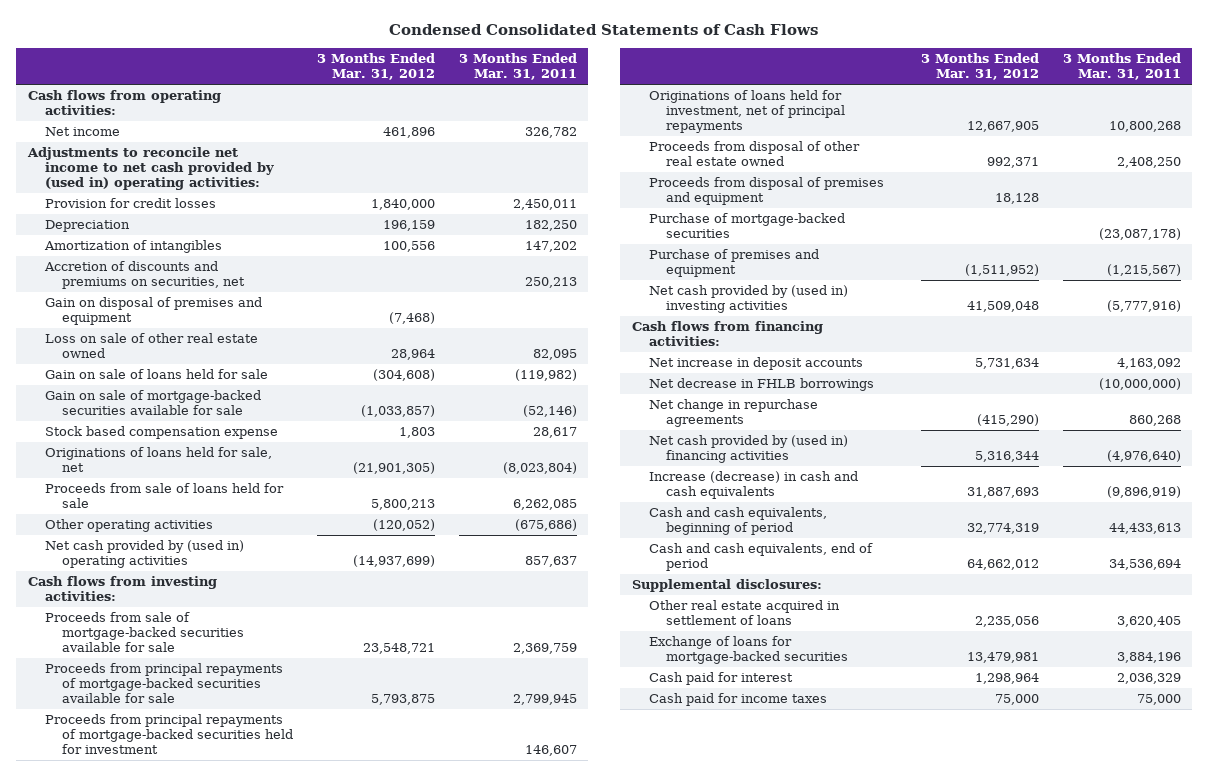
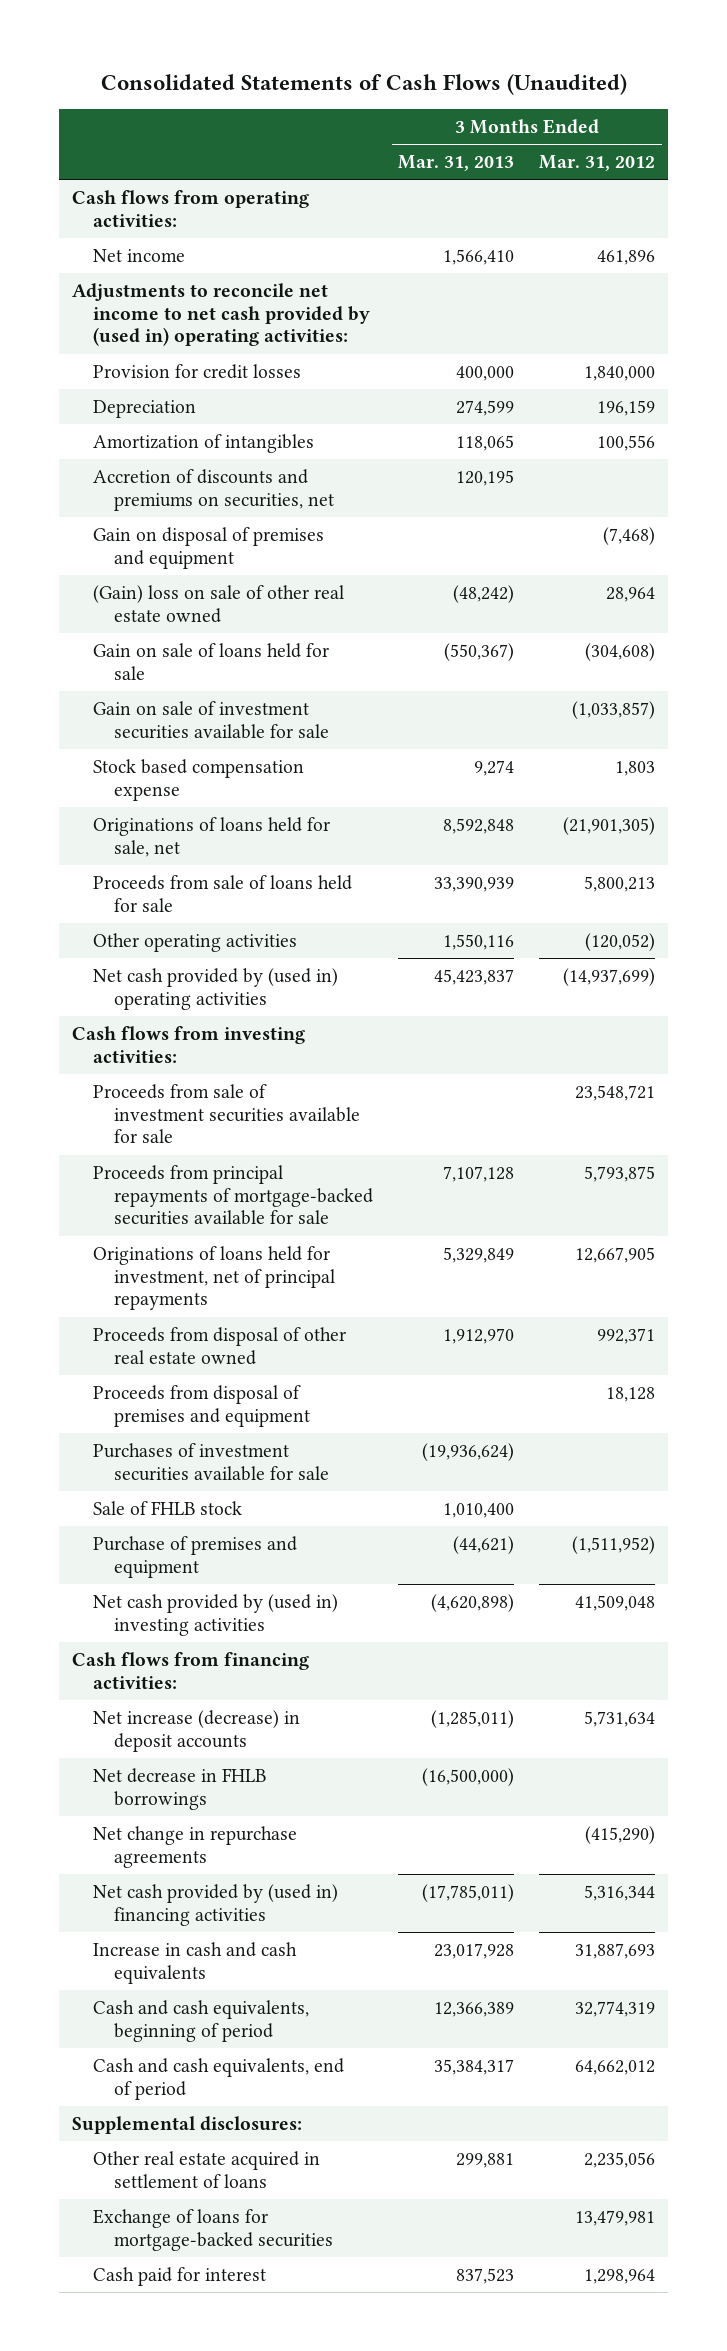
- Condensed Consolidated Statements of Cash Flows
+ Consolidated Statements of Cash Flows (Unaudited)
- | 3 Months Ended Mar. 31, 2012 | 3 Months Ended Mar. 31, 2011
+ | 3 Months Ended Mar. 31, 2013 | 3 Months Ended Mar. 31, 2012
- Loss on sale of other real estate owned | 28,964 | 82,095
+ (Gain) loss on sale of other real estate owned | (48,242) | 28,964
- Gain on sale of mortgage-backed securities available for sale | (1,033,857) | (52,146)
+ Gain on sale of investment securities available for sale | | (1,033,857)
- Proceeds from sale of mortgage-backed securities available for sale | 23,548,721 | 2,369,759
+ Proceeds from sale of investment securities available for sale | | 23,548,721
- Proceeds from principal repayments of mortgage-backed securities held for investment | | 146,607
- Purchase of mortgage-backed securities | | (23,087,178)
+ Purchases of investment securities available for sale | (19,936,624) |
+ Sale of FHLB stock | 1,010,400 |
- Net increase in deposit accounts | 5,731,634 | 4,163,092
+ Net increase (decrease) in deposit accounts | (1,285,011) | 5,731,634
- Increase (decrease) in cash and cash equivalents | 31,887,693 | (9,896,919)
+ Increase in cash and cash equivalents | 23,017,928 | 31,887,693
- Cash paid for income taxes | 75,000 | 75,000

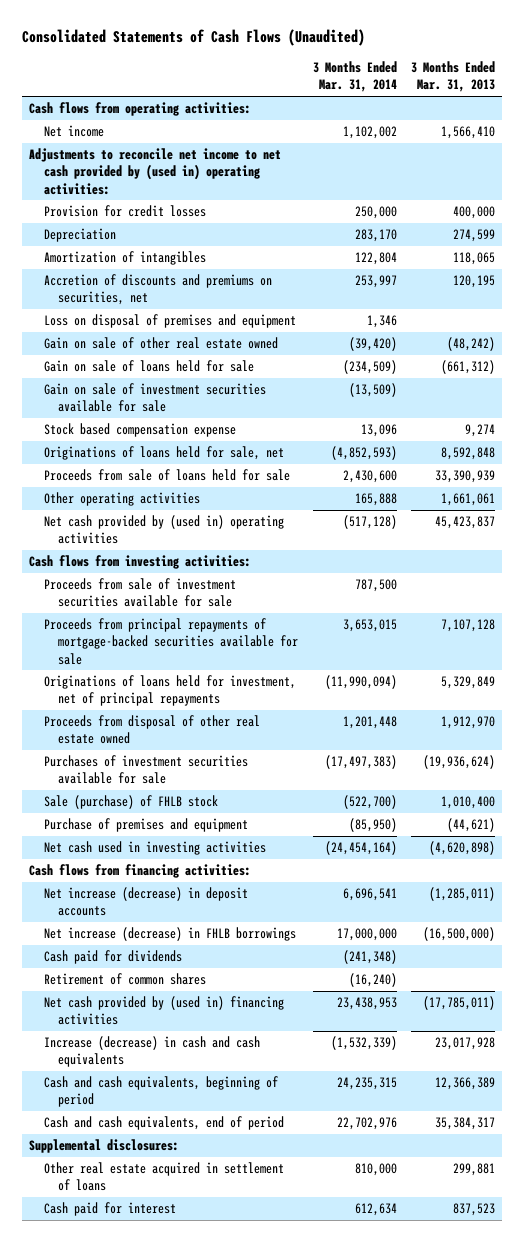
- | 3 Months Ended Mar. 31, 2013 | 3 Months Ended Mar. 31, 2012
+ | 3 Months Ended Mar. 31, 2014 | 3 Months Ended Mar. 31, 2013
- Gain on disposal of premises and equipment | | (7,468)
- (Gain) loss on sale of other real estate owned | (48,242) | 28,964
- Gain on sale of loans held for sale | (550,367) | (304,608)
+ Loss on disposal of premises and equipment | 1,346 |
+ Gain on sale of other real estate owned | (39,420) | (48,242)
+ Gain on sale of loans held for sale | (234,509) | (661,312)
- Other operating activities | 1,550,116 | (120,052)
+ Other operating activities | 165,888 | 1,661,061
- Proceeds from disposal of premises and equipment | | 18,128
- Sale of FHLB stock | 1,010,400 |
+ Sale (purchase) of FHLB stock | (522,700) | 1,010,400
- Net cash provided by (used in) investing activities | (4,620,898) | 41,509,048
+ Net cash used in investing activities | (24,454,164) | (4,620,898)
- Net decrease in FHLB borrowings | (16,500,000) |
- Net change in repurchase agreements | | (415,290)
+ Net increase (decrease) in FHLB borrowings | 17,000,000 | (16,500,000)
+ Cash paid for dividends | (241,348) |
+ Retirement of common shares | (16,240) |
- Increase in cash and cash equivalents | 23,017,928 | 31,887,693
+ Increase (decrease) in cash and cash equivalents | (1,532,339) | 23,017,928
- Exchange of loans for mortgage-backed securities | | 13,479,981

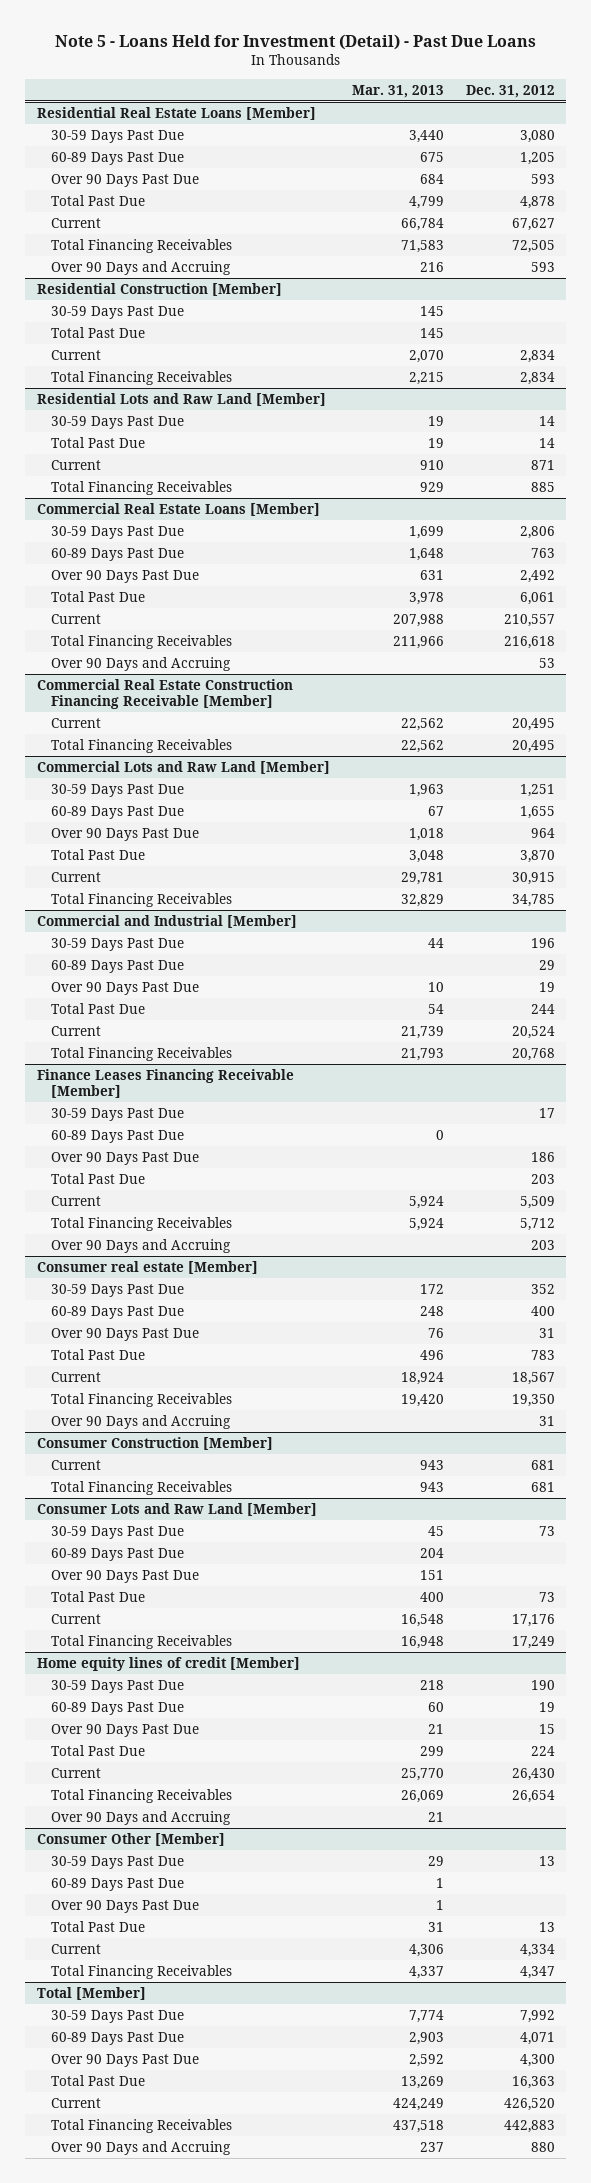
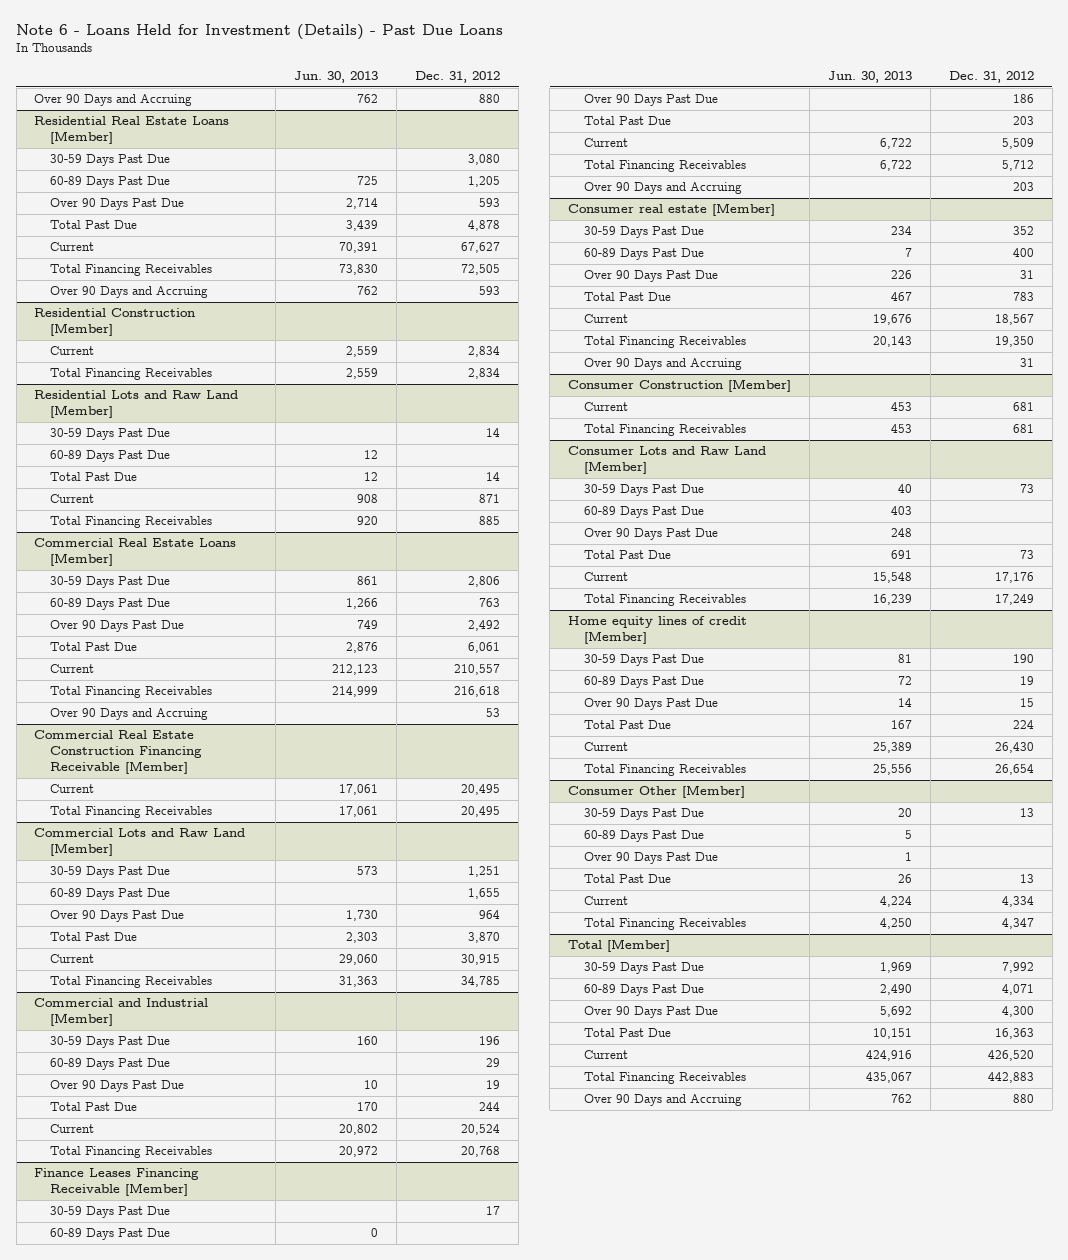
- Note 5 - Loans Held for Investment (Detail) - Past Due Loans
+ Note 6 - Loans Held for Investment (Details) - Past Due Loans
- | Mar. 31, 2013 | Dec. 31, 2012
+ | Jun. 30, 2013 | Dec. 31, 2012
+ Over 90 Days and Accruing | 762 | 880
@ Residential Construction [Member]
- 30-59 Days Past Due | 145 |
- Total Past Due | 145 |
@ Residential Lots and Raw Land [Member]
+ 60-89 Days Past Due | 12 |
@ Home equity lines of credit [Member]
- Over 90 Days and Accruing | 21 |

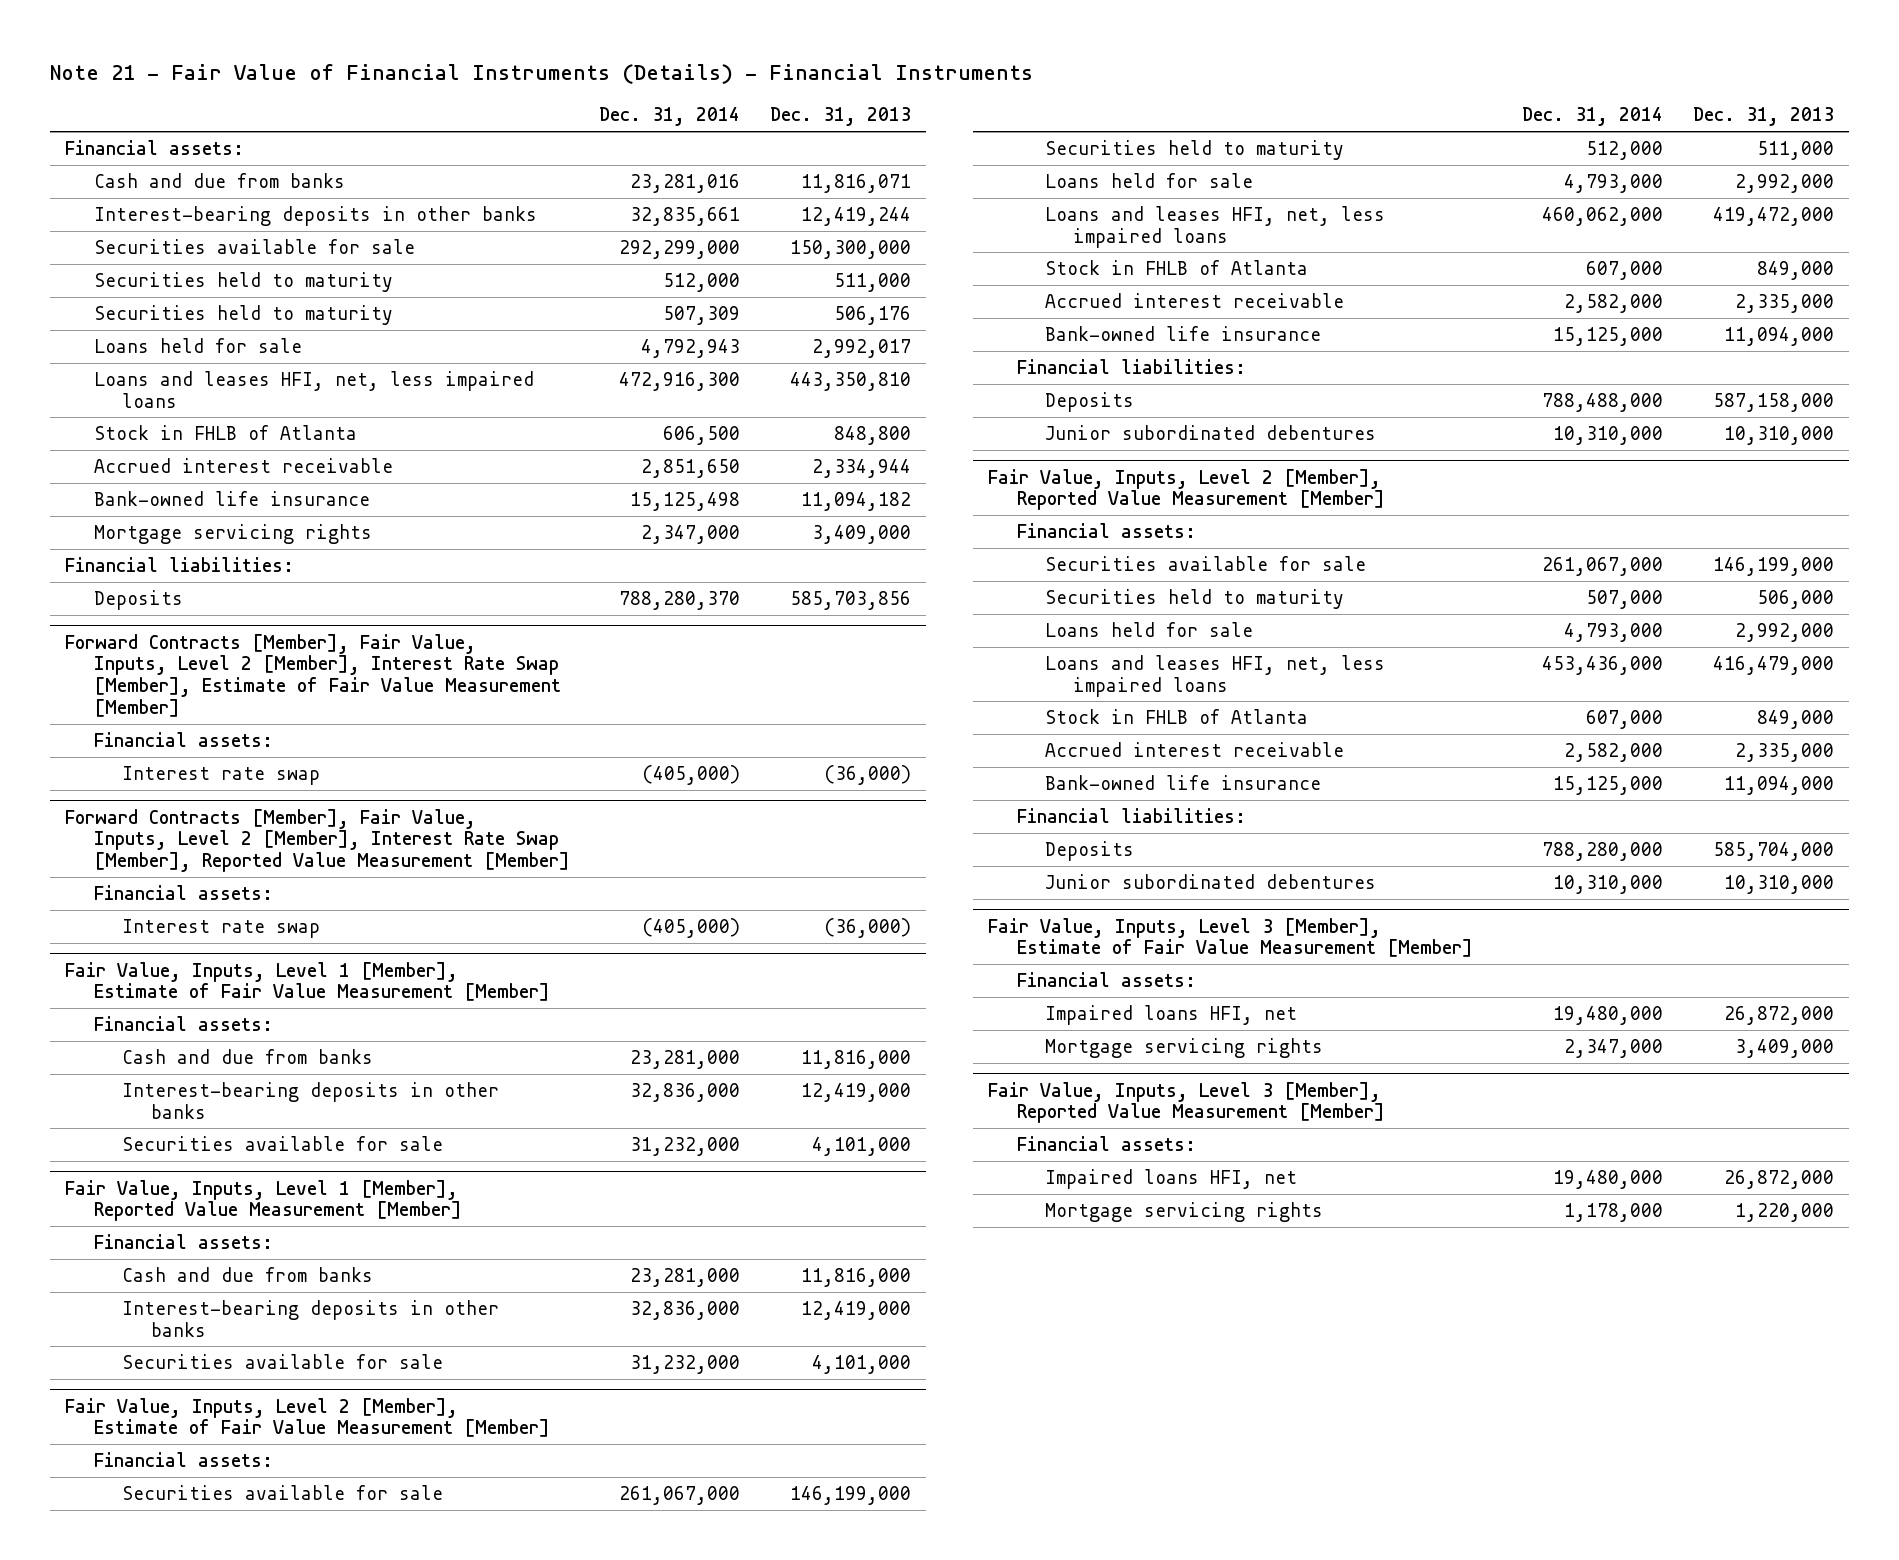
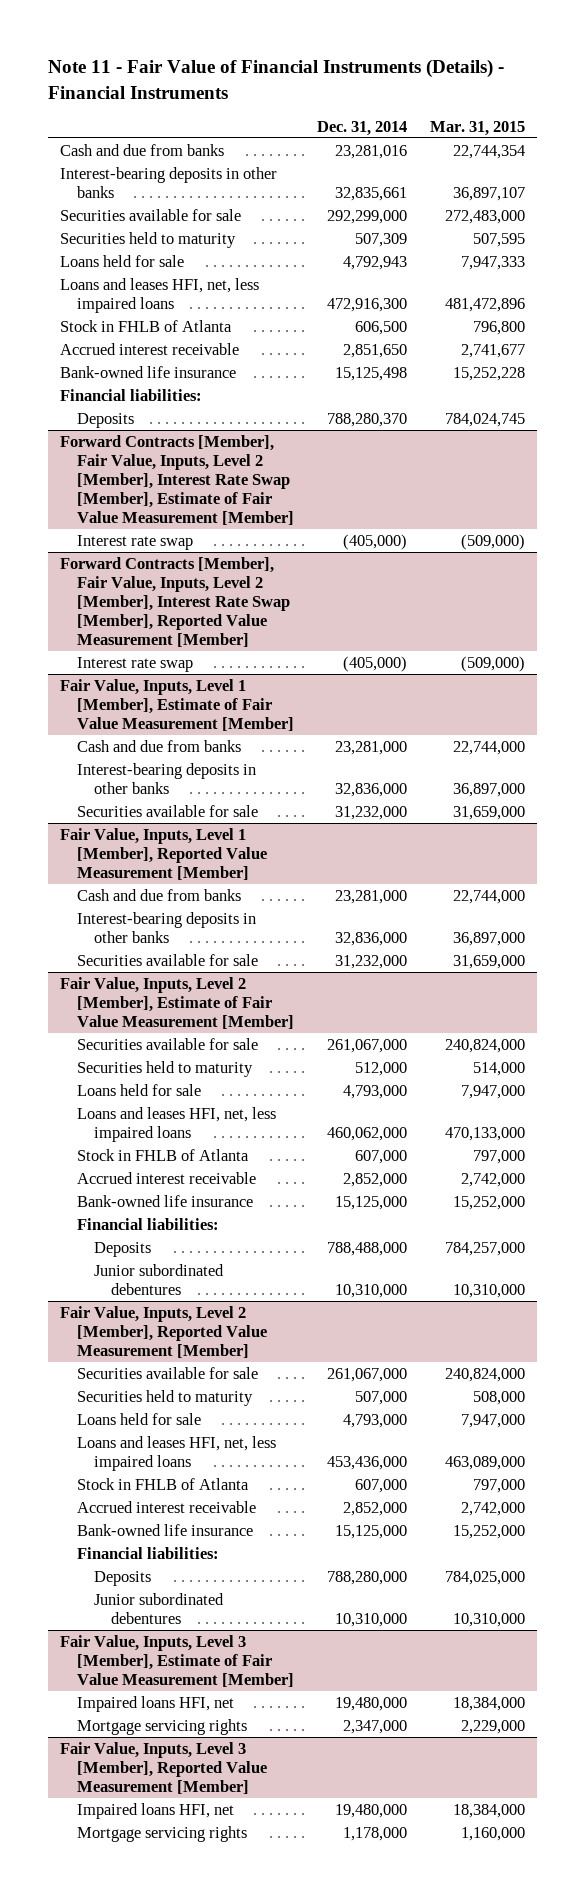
- Note 21 - Fair Value of Financial Instruments (Details) - Financial Instruments
+ Note 11 - Fair Value of Financial Instruments (Details) - Financial Instruments
- | Dec. 31, 2014 | Dec. 31, 2013
+ | Dec. 31, 2014 | Mar. 31, 2015
- Financial assets:
- Securities held to maturity | 512,000 | 511,000
- Mortgage servicing rights | 2,347,000 | 3,409,000
@ Forward Contracts [Member], Fair Value, Inputs, Level 2 [Member], Interest Rate Swap [Member], Estimate of Fair Value Measurement [Member]
- Financial assets:
@ Forward Contracts [Member], Fair Value, Inputs, Level 2 [Member], Interest Rate Swap [Member], Reported Value Measurement [Member]
- Financial assets:
@ Fair Value, Inputs, Level 1 [Member], Estimate of Fair Value Measurement [Member]
- Financial assets:
@ Fair Value, Inputs, Level 1 [Member], Reported Value Measurement [Member]
- Financial assets:
@ Fair Value, Inputs, Level 2 [Member], Estimate of Fair Value Measurement [Member]
- Financial assets:
- Accrued interest receivable | 2,582,000 | 2,335,000
+ Accrued interest receivable | 2,852,000 | 2,742,000
@ Fair Value, Inputs, Level 2 [Member], Reported Value Measurement [Member]
- Financial assets:
- Accrued interest receivable | 2,582,000 | 2,335,000
+ Accrued interest receivable | 2,852,000 | 2,742,000
@ Fair Value, Inputs, Level 3 [Member], Estimate of Fair Value Measurement [Member]
- Financial assets:
@ Fair Value, Inputs, Level 3 [Member], Reported Value Measurement [Member]
- Financial assets:

